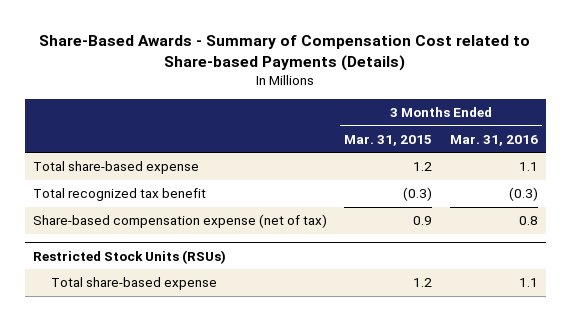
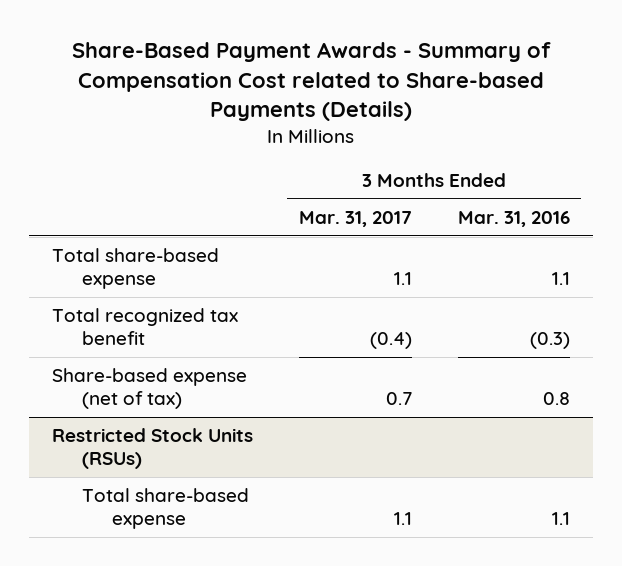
- Share-Based Awards - Summary of Compensation Cost related to Share-based Payments (Details)
+ Share-Based Payment Awards - Summary of Compensation Cost related to Share-based Payments (Details)
- | 3 Months Ended Mar. 31, 2015 | 3 Months Ended Mar. 31, 2016
+ | 3 Months Ended Mar. 31, 2017 | 3 Months Ended Mar. 31, 2016
- Share-based compensation expense (net of tax) | 0.9 | 0.8
+ Share-based expense (net of tax) | 0.7 | 0.8

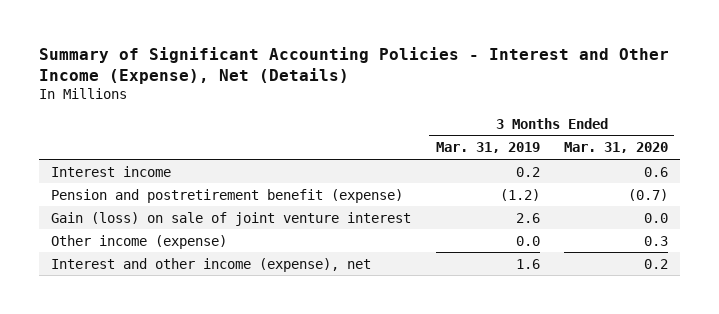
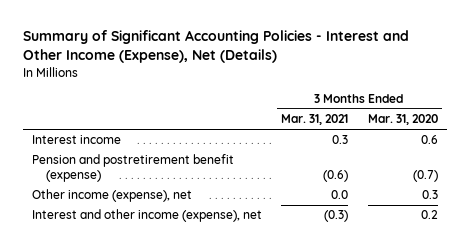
- | 3 Months Ended Mar. 31, 2019 | 3 Months Ended Mar. 31, 2020
+ | 3 Months Ended Mar. 31, 2021 | 3 Months Ended Mar. 31, 2020
- Gain (loss) on sale of joint venture interest | 2.6 | 0.0
- Other income (expense) | 0.0 | 0.3
+ Other income (expense), net | 0.0 | 0.3

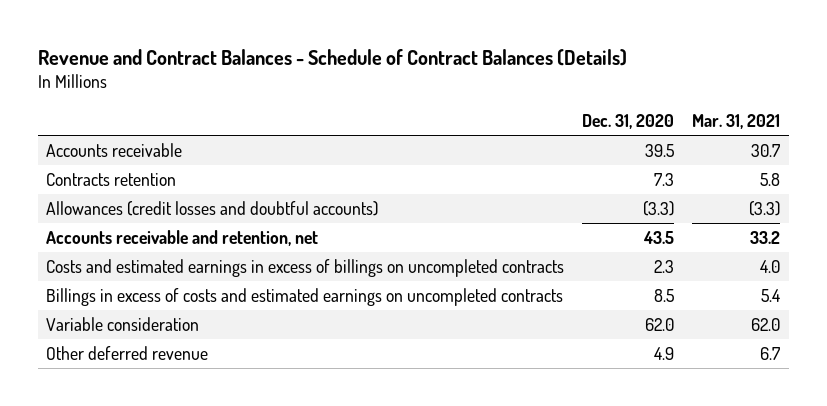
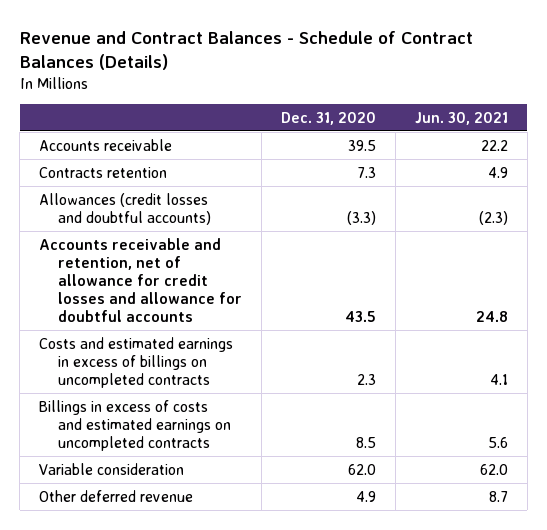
- | Dec. 31, 2020 | Mar. 31, 2021
+ | Dec. 31, 2020 | Jun. 30, 2021
- Accounts receivable and retention, net | 43.5 | 33.2
+ Accounts receivable and retention, net of allowance for credit losses and allowance for doubtful accounts | 43.5 | 24.8

